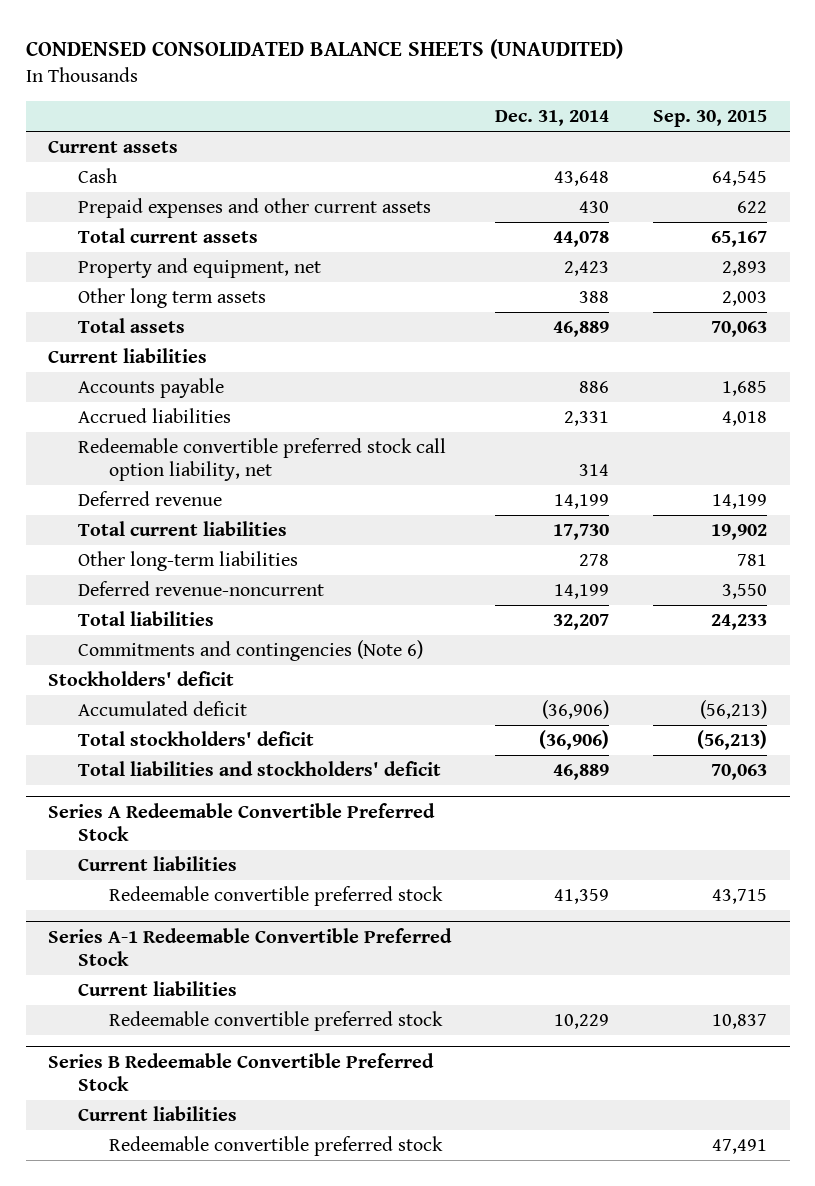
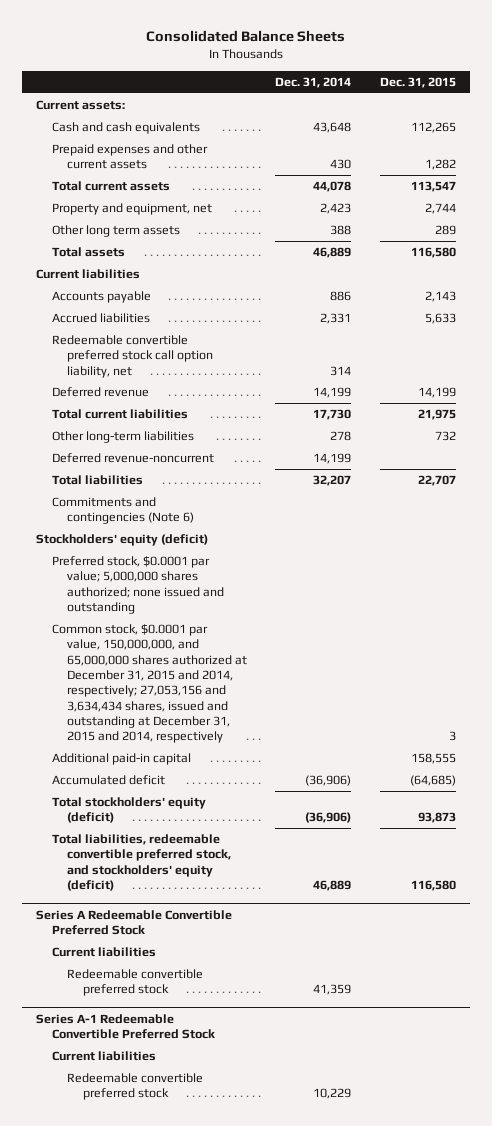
- CONDENSED CONSOLIDATED BALANCE SHEETS (UNAUDITED)
+ Consolidated Balance Sheets
- | Dec. 31, 2014 | Sep. 30, 2015
+ | Dec. 31, 2014 | Dec. 31, 2015
- Current assets
- Cash | 43,648 | 64,545
+ Current assets:
+ Cash and cash equivalents | 43,648 | 112,265
- Stockholders' deficit
+ Stockholders' equity (deficit)
+ Preferred stock, $0.0001 par value; 5,000,000 shares authorized; none issued and outstanding
+ Common stock, $0.0001 par value, 150,000,000, and 65,000,000 shares authorized at December 31, 2015 and 2014, respectively; 27,053,156 and 3,634,434 shares, issued and outstanding at December 31, 2015 and 2014, respectively | | 3
+ Additional paid-in capital | | 158,555
- Total stockholders' deficit | (36,906) | (56,213)
- Total liabilities and stockholders' deficit | 46,889 | 70,063
+ Total stockholders' equity (deficit) | (36,906) | 93,873
+ Total liabilities, redeemable convertible preferred stock, and stockholders' equity (deficit) | 46,889 | 116,580
- Series B Redeemable Convertible Preferred Stock
- Current liabilities
- Redeemable convertible preferred stock | | 47,491

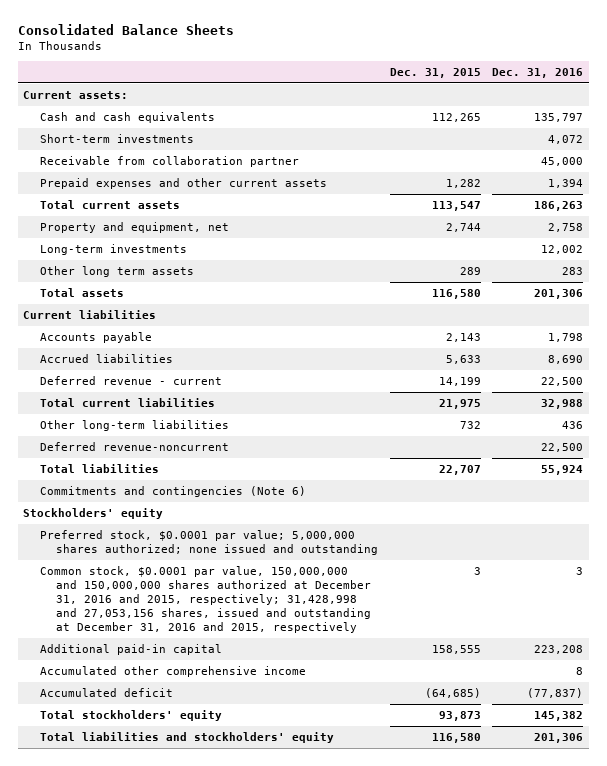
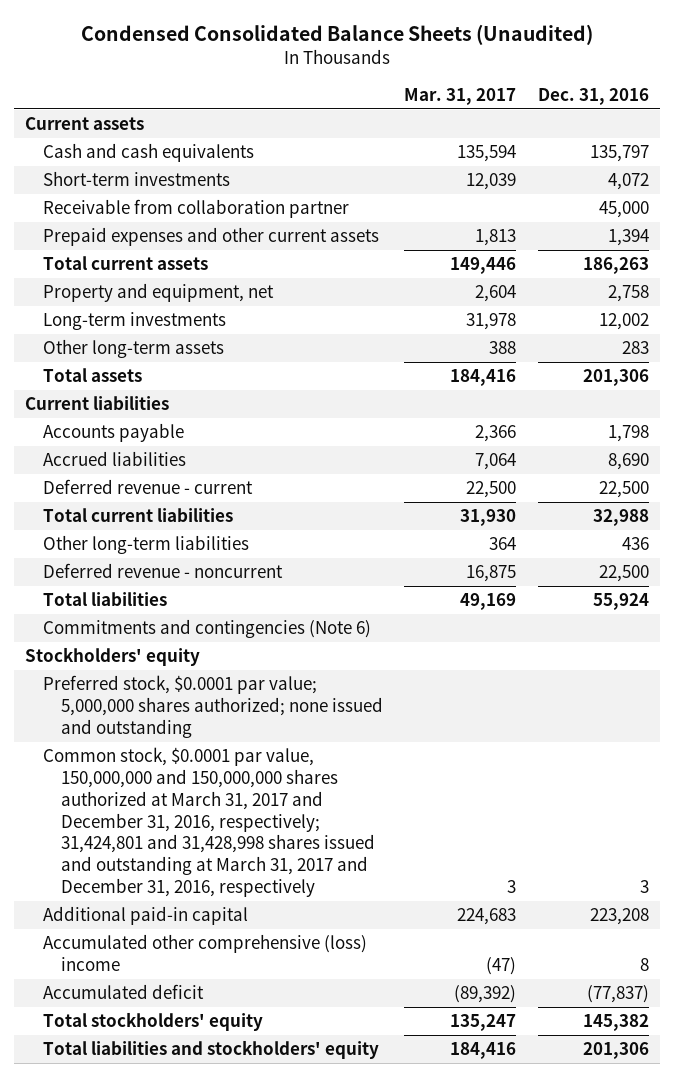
- Consolidated Balance Sheets
+ Condensed Consolidated Balance Sheets (Unaudited)
- | Dec. 31, 2015 | Dec. 31, 2016
+ | Mar. 31, 2017 | Dec. 31, 2016
- Current assets:
+ Current assets
- Other long term assets | 289 | 283
+ Other long-term assets | 388 | 283
- Deferred revenue-noncurrent | | 22,500
+ Deferred revenue - noncurrent | 16,875 | 22,500
- Common stock, $0.0001 par value, 150,000,000 and 150,000,000 shares authorized at December 31, 2016 and 2015, respectively; 31,428,998 and 27,053,156 shares, issued and outstanding at December 31, 2016 and 2015, respectively | 3 | 3
+ Common stock, $0.0001 par value, 150,000,000 and 150,000,000 shares authorized at March 31, 2017 and December 31, 2016, respectively; 31,424,801 and 31,428,998 shares issued and outstanding at March 31, 2017 and December 31, 2016, respectively | 3 | 3
- Accumulated other comprehensive income | | 8
+ Accumulated other comprehensive (loss) income | (47) | 8

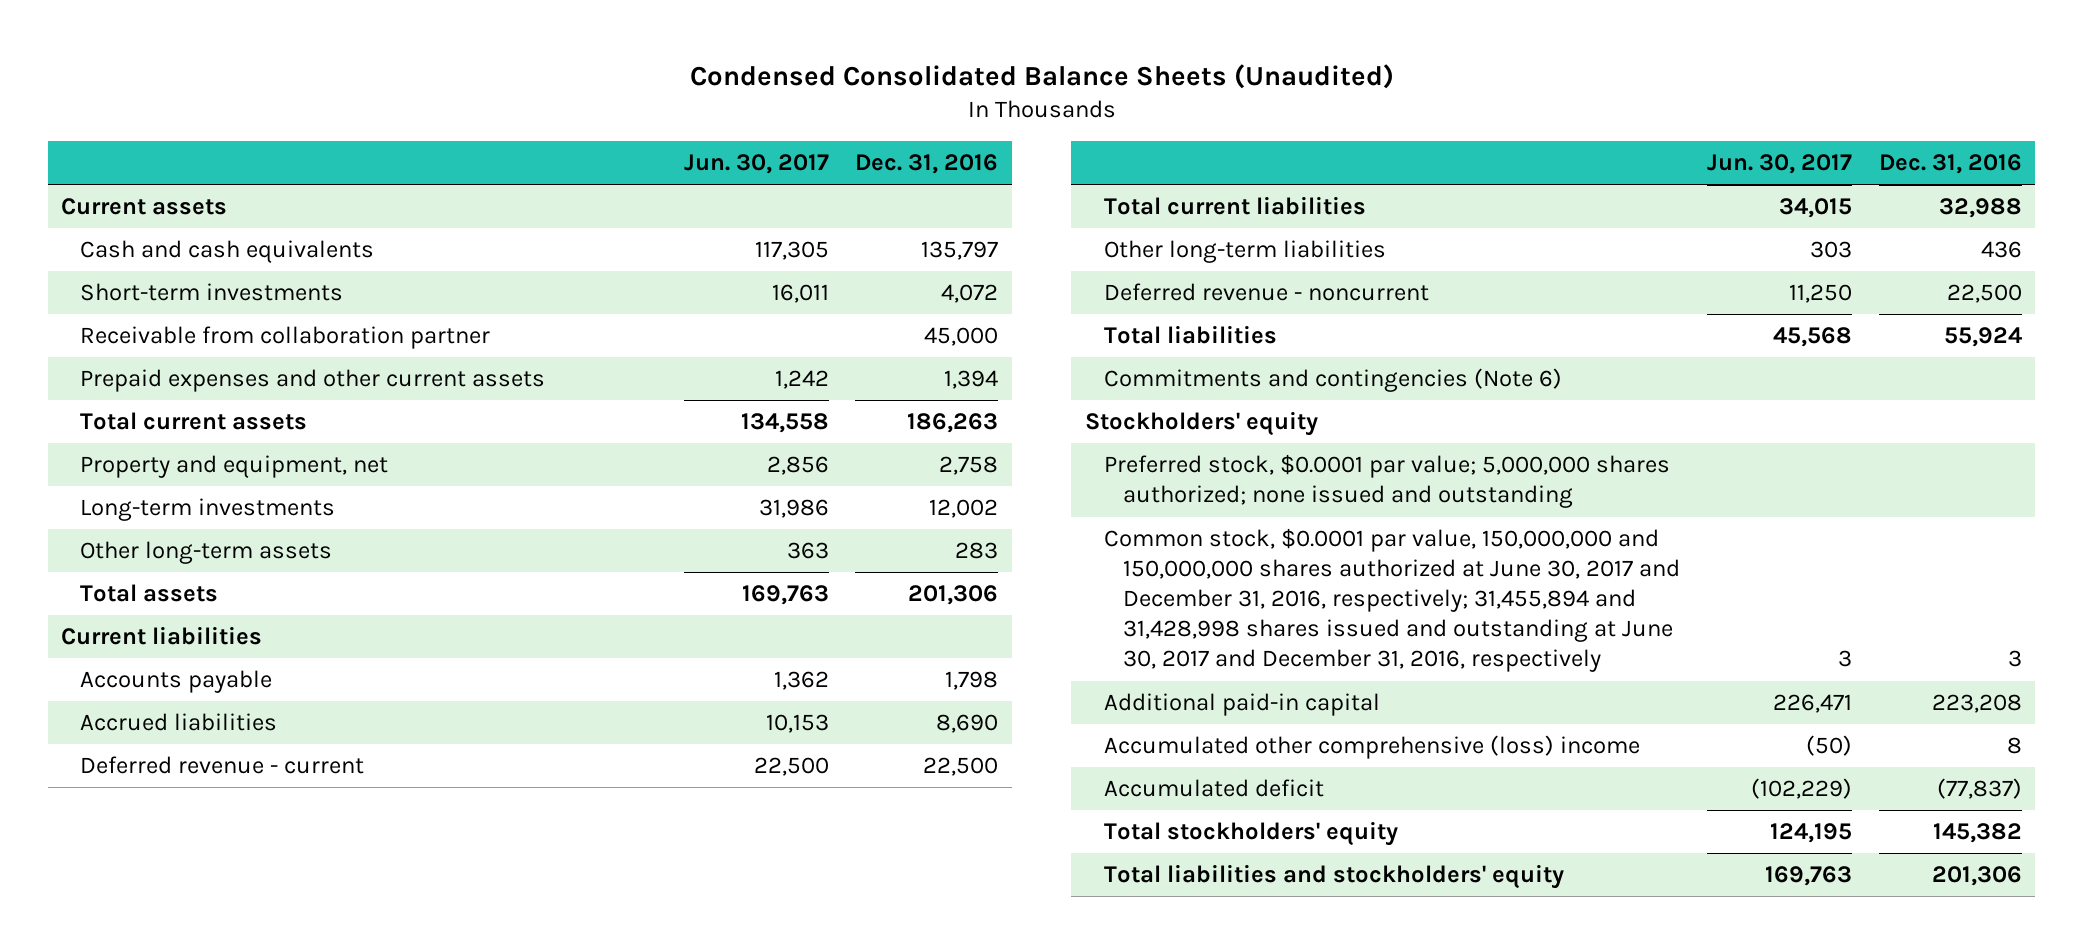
- | Mar. 31, 2017 | Dec. 31, 2016
+ | Jun. 30, 2017 | Dec. 31, 2016
- Common stock, $0.0001 par value, 150,000,000 and 150,000,000 shares authorized at March 31, 2017 and December 31, 2016, respectively; 31,424,801 and 31,428,998 shares issued and outstanding at March 31, 2017 and December 31, 2016, respectively | 3 | 3
+ Common stock, $0.0001 par value, 150,000,000 and 150,000,000 shares authorized at June 30, 2017 and December 31, 2016, respectively; 31,455,894 and 31,428,998 shares issued and outstanding at June 30, 2017 and December 31, 2016, respectively | 3 | 3

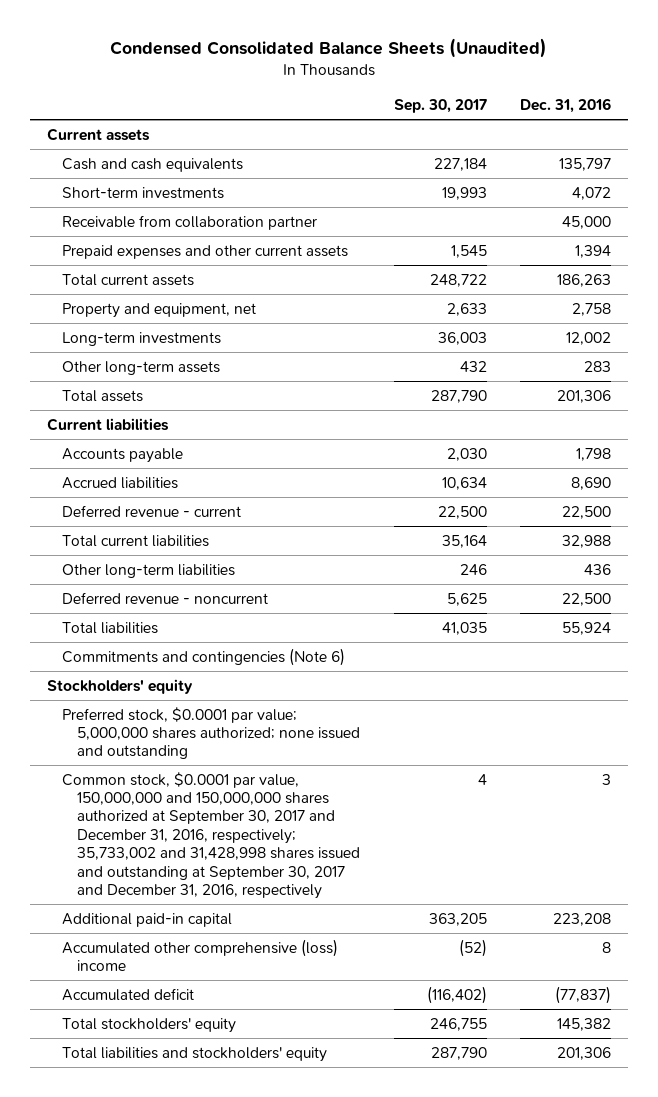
- | Jun. 30, 2017 | Dec. 31, 2016
+ | Sep. 30, 2017 | Dec. 31, 2016
- Common stock, $0.0001 par value, 150,000,000 and 150,000,000 shares authorized at June 30, 2017 and December 31, 2016, respectively; 31,455,894 and 31,428,998 shares issued and outstanding at June 30, 2017 and December 31, 2016, respectively | 3 | 3
+ Common stock, $0.0001 par value, 150,000,000 and 150,000,000 shares authorized at September 30, 2017 and December 31, 2016, respectively; 35,733,002 and 31,428,998 shares issued and outstanding at September 30, 2017 and December 31, 2016, respectively | 4 | 3

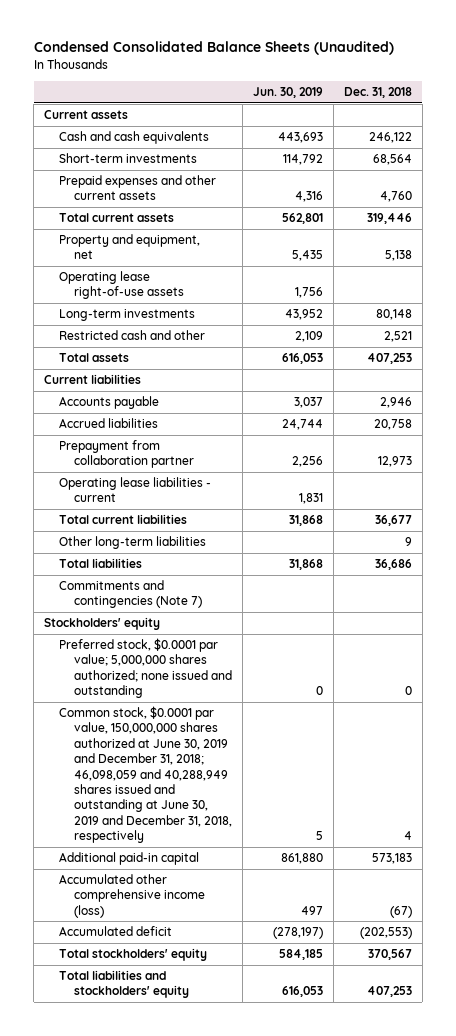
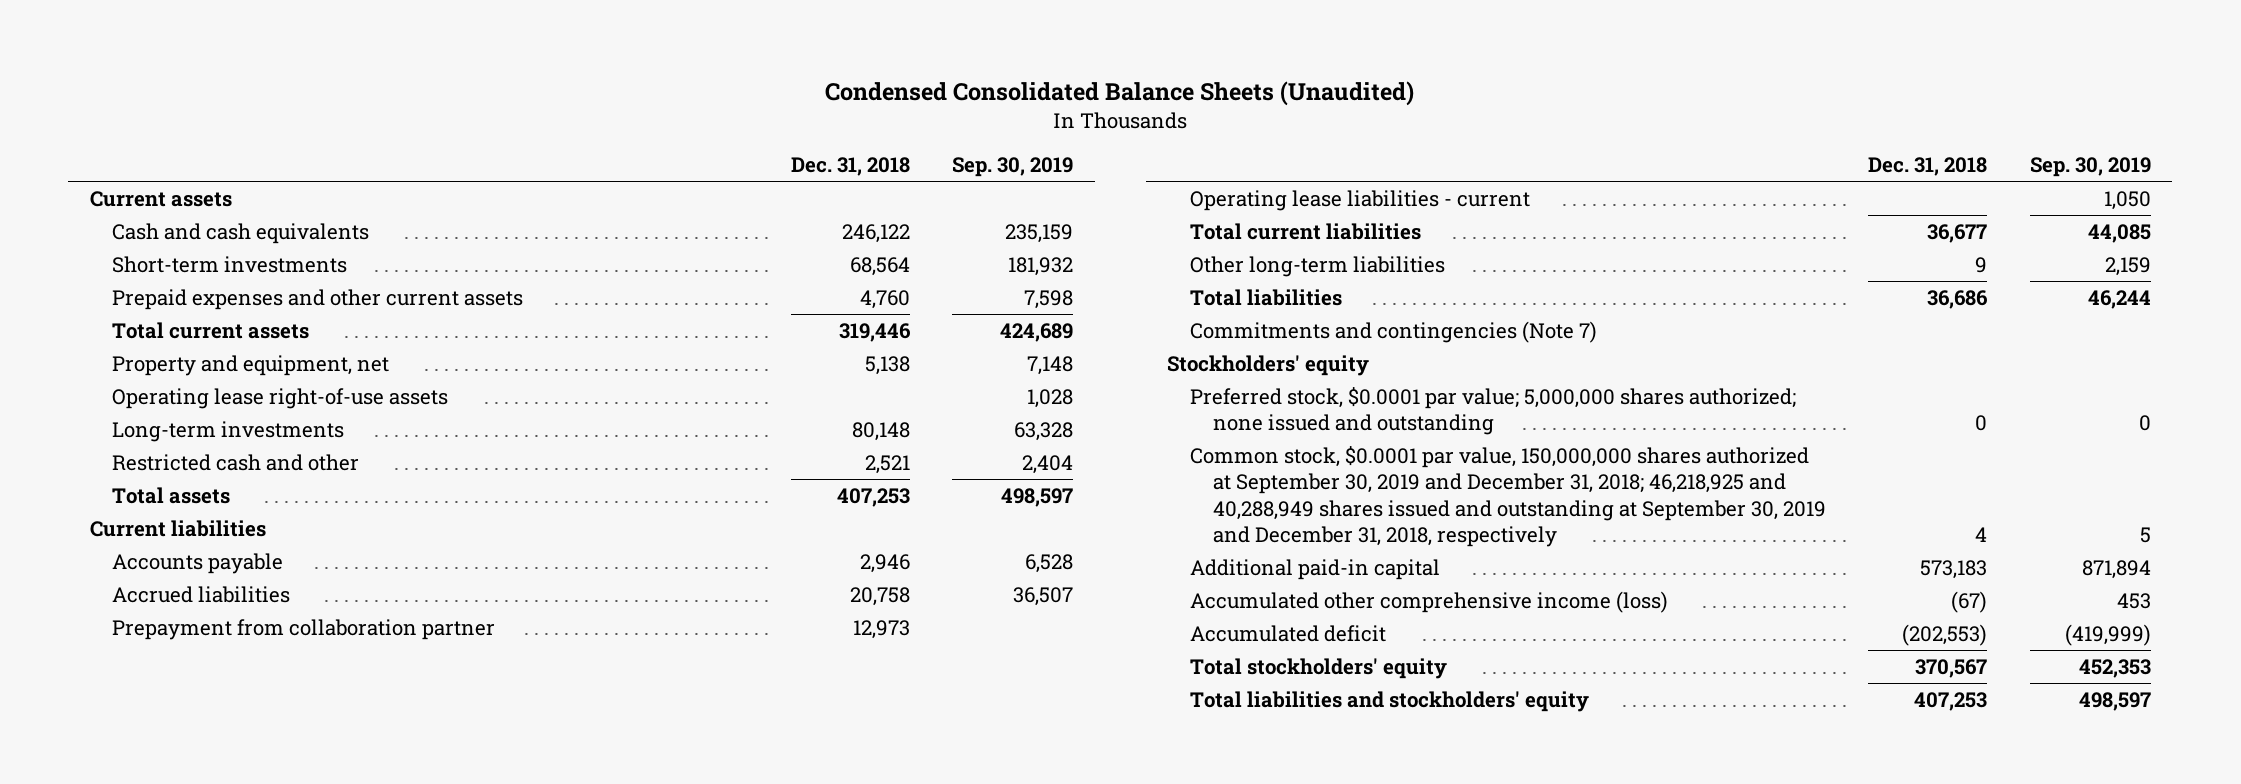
- | Jun. 30, 2019 | Dec. 31, 2018
+ | Dec. 31, 2018 | Sep. 30, 2019
- Common stock, $0.0001 par value, 150,000,000 shares authorized at June 30, 2019 and December 31, 2018; 46,098,059 and 40,288,949 shares issued and outstanding at June 30, 2019 and December 31, 2018, respectively | 5 | 4
+ Common stock, $0.0001 par value, 150,000,000 shares authorized at September 30, 2019 and December 31, 2018; 46,218,925 and 40,288,949 shares issued and outstanding at September 30, 2019 and December 31, 2018, respectively | 4 | 5

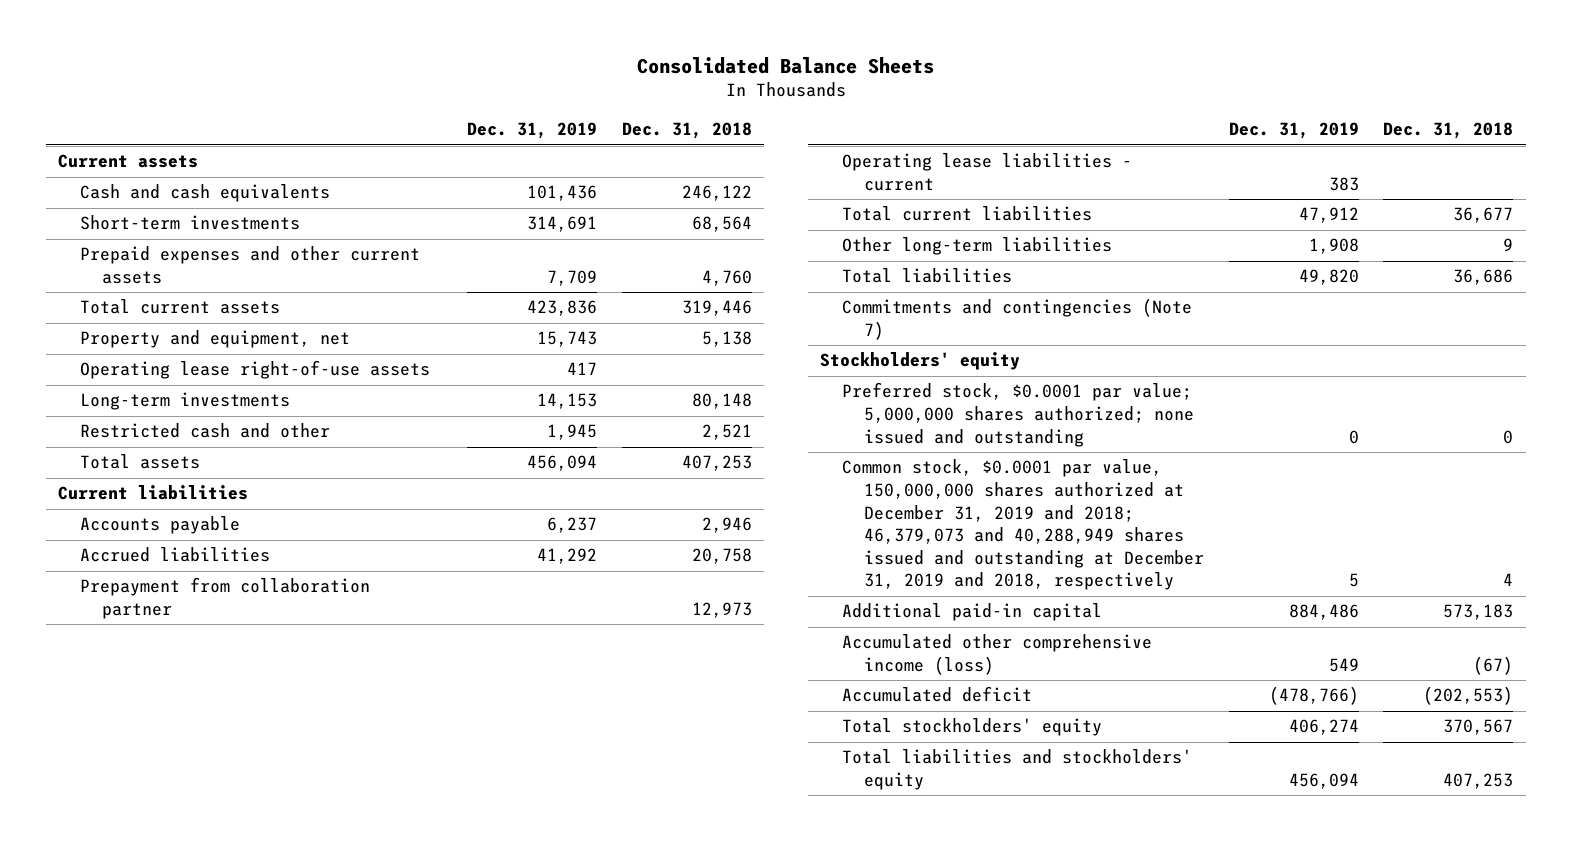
- Condensed Consolidated Balance Sheets (Unaudited)
+ Consolidated Balance Sheets
- | Dec. 31, 2018 | Sep. 30, 2019
+ | Dec. 31, 2019 | Dec. 31, 2018
- Common stock, $0.0001 par value, 150,000,000 shares authorized at September 30, 2019 and December 31, 2018; 46,218,925 and 40,288,949 shares issued and outstanding at September 30, 2019 and December 31, 2018, respectively | 4 | 5
+ Common stock, $0.0001 par value, 150,000,000 shares authorized at December 31, 2019 and 2018; 46,379,073 and 40,288,949 shares issued and outstanding at December 31, 2019 and 2018, respectively | 5 | 4

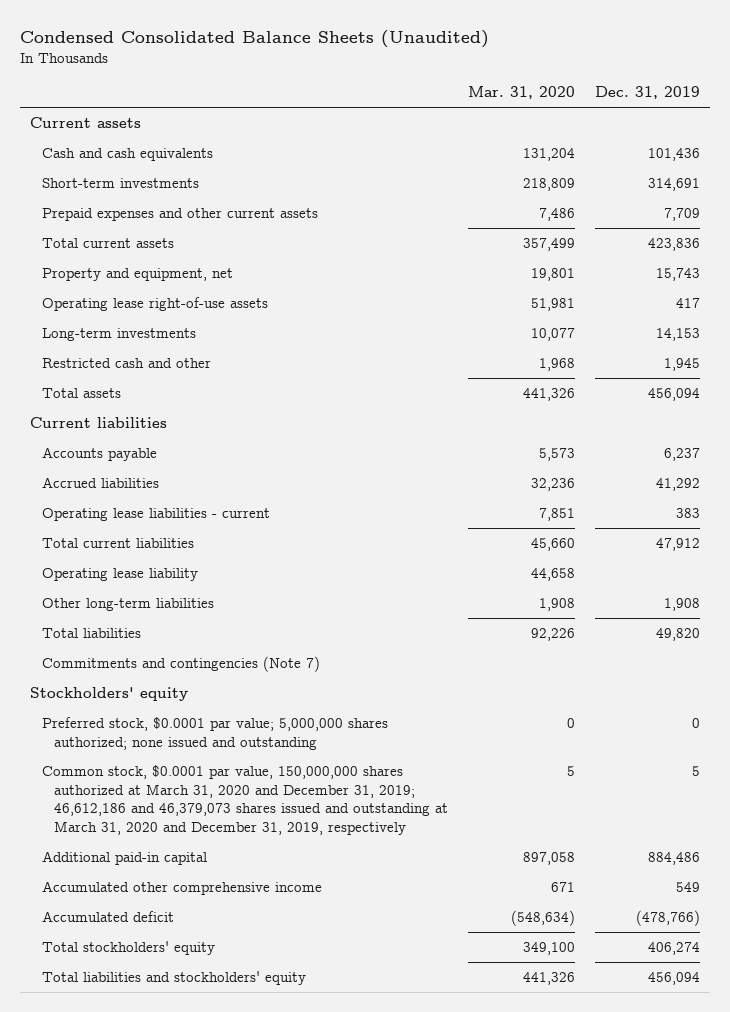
- Consolidated Balance Sheets
+ Condensed Consolidated Balance Sheets (Unaudited)
- | Dec. 31, 2019 | Dec. 31, 2018
+ | Mar. 31, 2020 | Dec. 31, 2019
- Prepayment from collaboration partner | | 12,973
+ Operating lease liability | 44,658 |
- Common stock, $0.0001 par value, 150,000,000 shares authorized at December 31, 2019 and 2018; 46,379,073 and 40,288,949 shares issued and outstanding at December 31, 2019 and 2018, respectively | 5 | 4
+ Common stock, $0.0001 par value, 150,000,000 shares authorized at March 31, 2020 and December 31, 2019; 46,612,186 and 46,379,073 shares issued and outstanding at March 31, 2020 and December 31, 2019, respectively | 5 | 5
- Accumulated other comprehensive income (loss) | 549 | (67)
+ Accumulated other comprehensive income | 671 | 549

